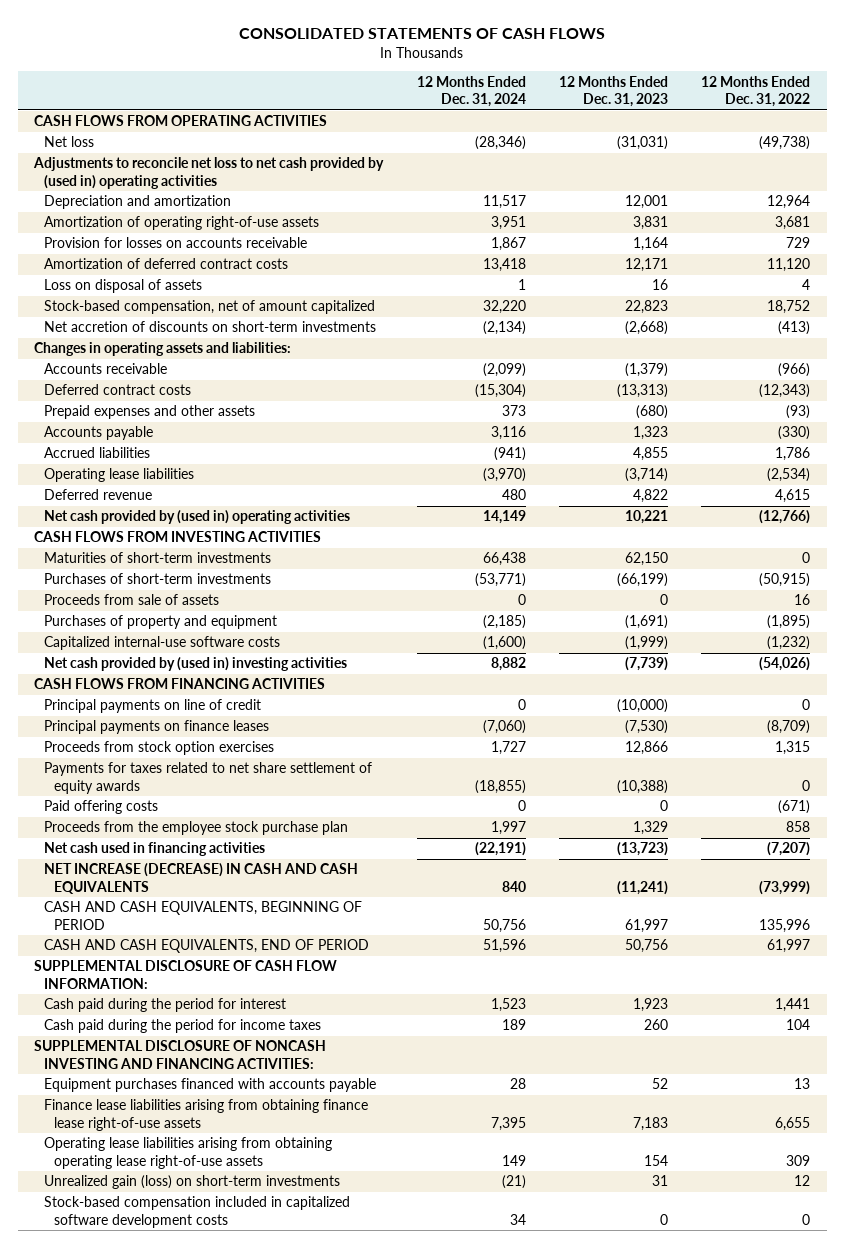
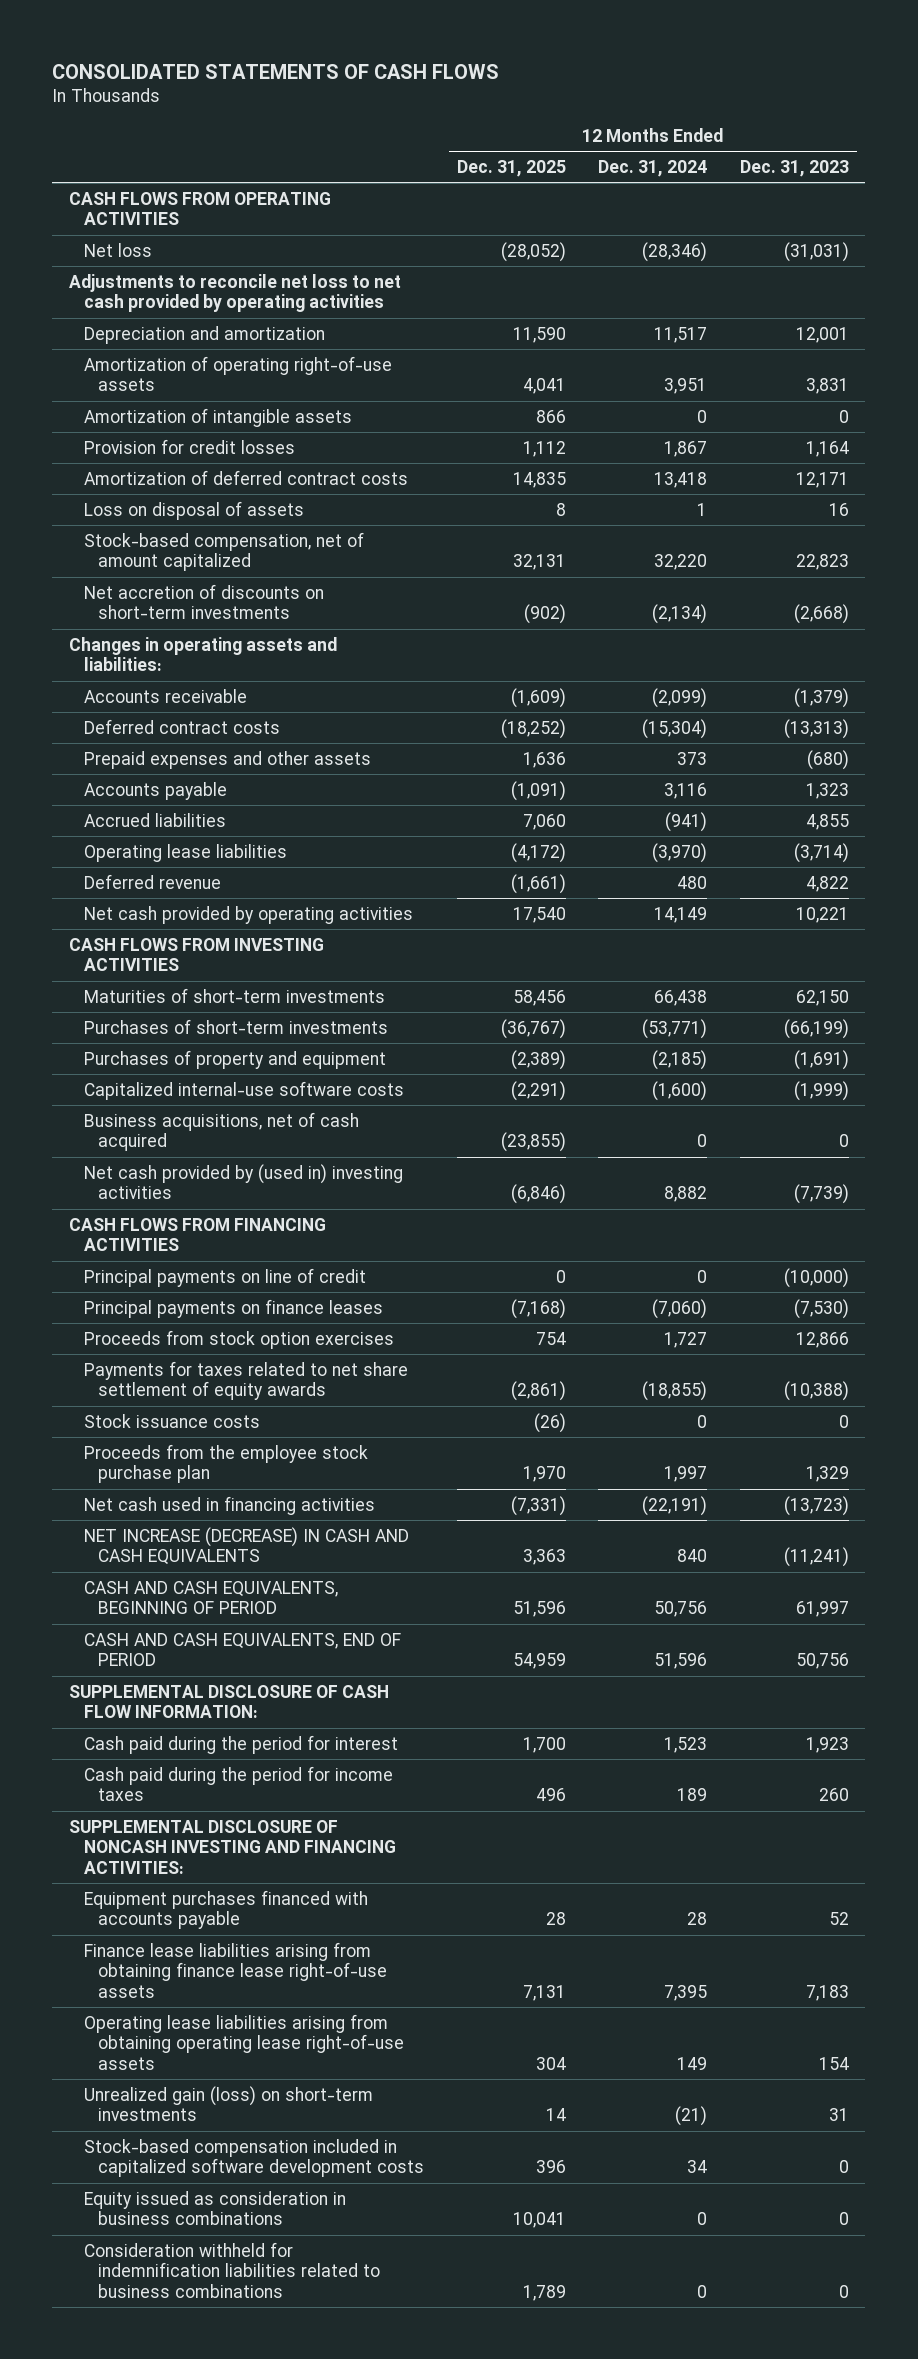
- | 12 Months Ended Dec. 31, 2024 | 12 Months Ended Dec. 31, 2023 | 12 Months Ended Dec. 31, 2022
+ | 12 Months Ended Dec. 31, 2025 | 12 Months Ended Dec. 31, 2024 | 12 Months Ended Dec. 31, 2023
- Adjustments to reconcile net loss to net cash provided by (used in) operating activities
+ Adjustments to reconcile net loss to net cash provided by operating activities
- Provision for losses on accounts receivable | 1,867 | 1,164 | 729
+ Amortization of intangible assets | 866 | 0 | 0
+ Provision for credit losses | 1,112 | 1,867 | 1,164
- Net cash provided by (used in) operating activities | 14,149 | 10,221 | (12,766)
+ Net cash provided by operating activities | 17,540 | 14,149 | 10,221
- Proceeds from sale of assets | 0 | 0 | 16
+ Business acquisitions, net of cash acquired | (23,855) | 0 | 0
- Paid offering costs | 0 | 0 | (671)
+ Stock issuance costs | (26) | 0 | 0
+ Equity issued as consideration in business combinations | 10,041 | 0 | 0
+ Consideration withheld for indemnification liabilities related to business combinations | 1,789 | 0 | 0

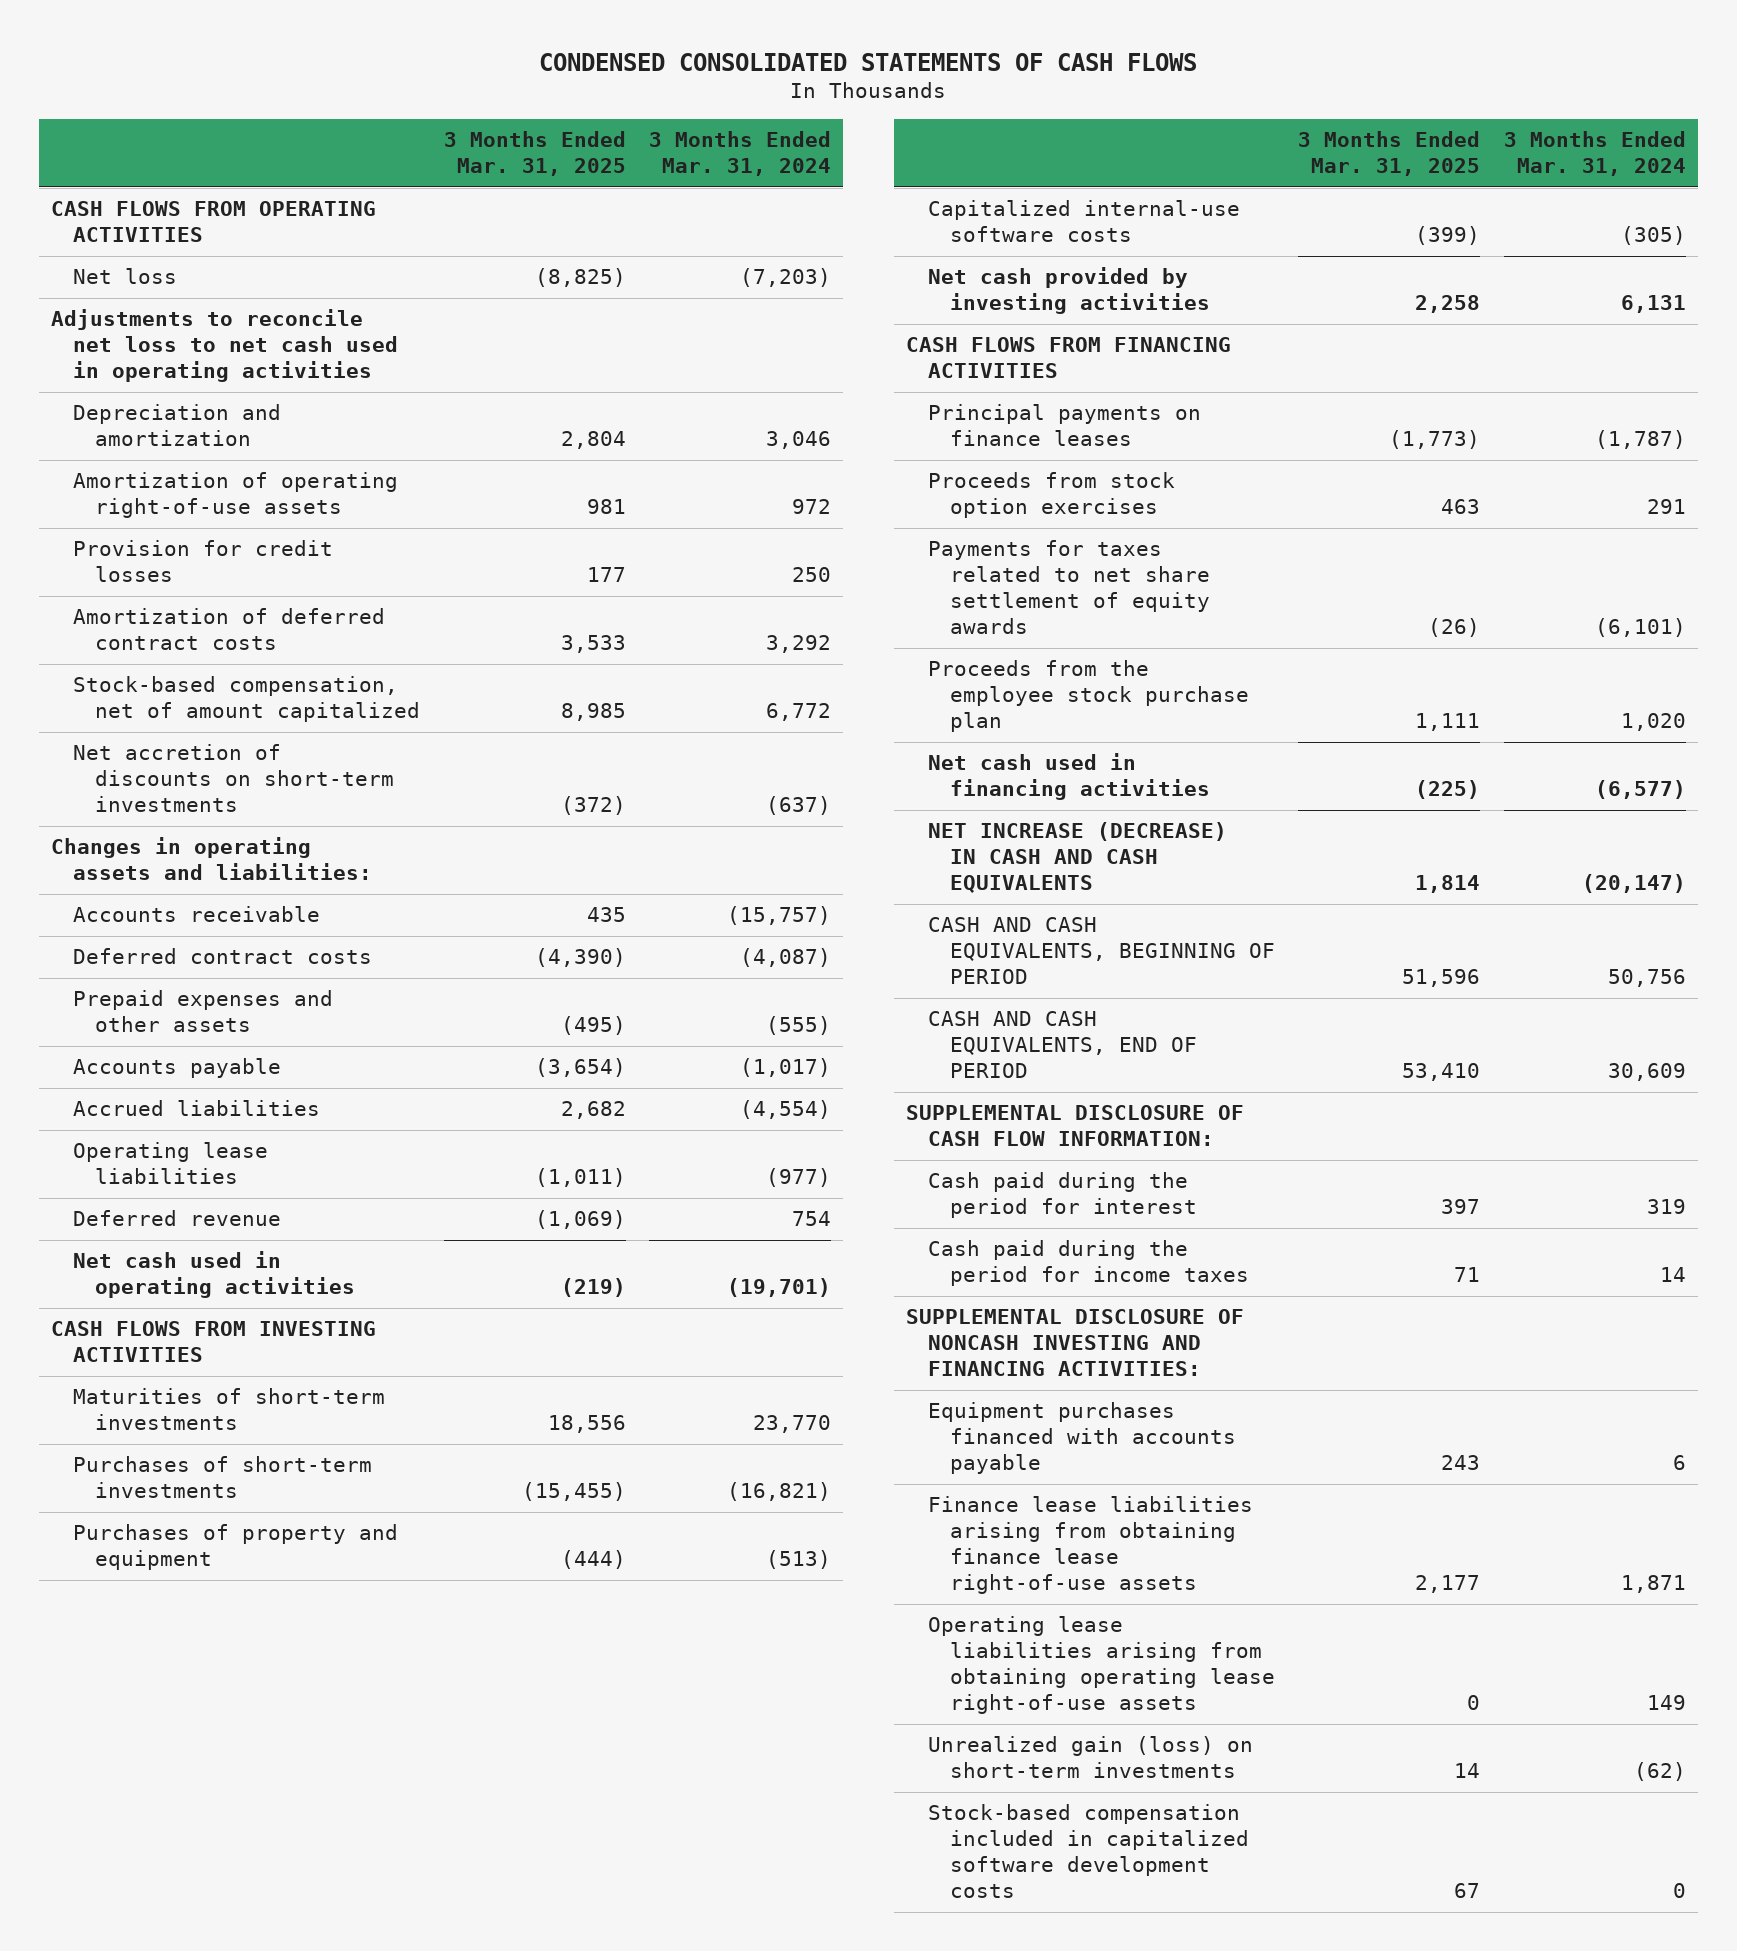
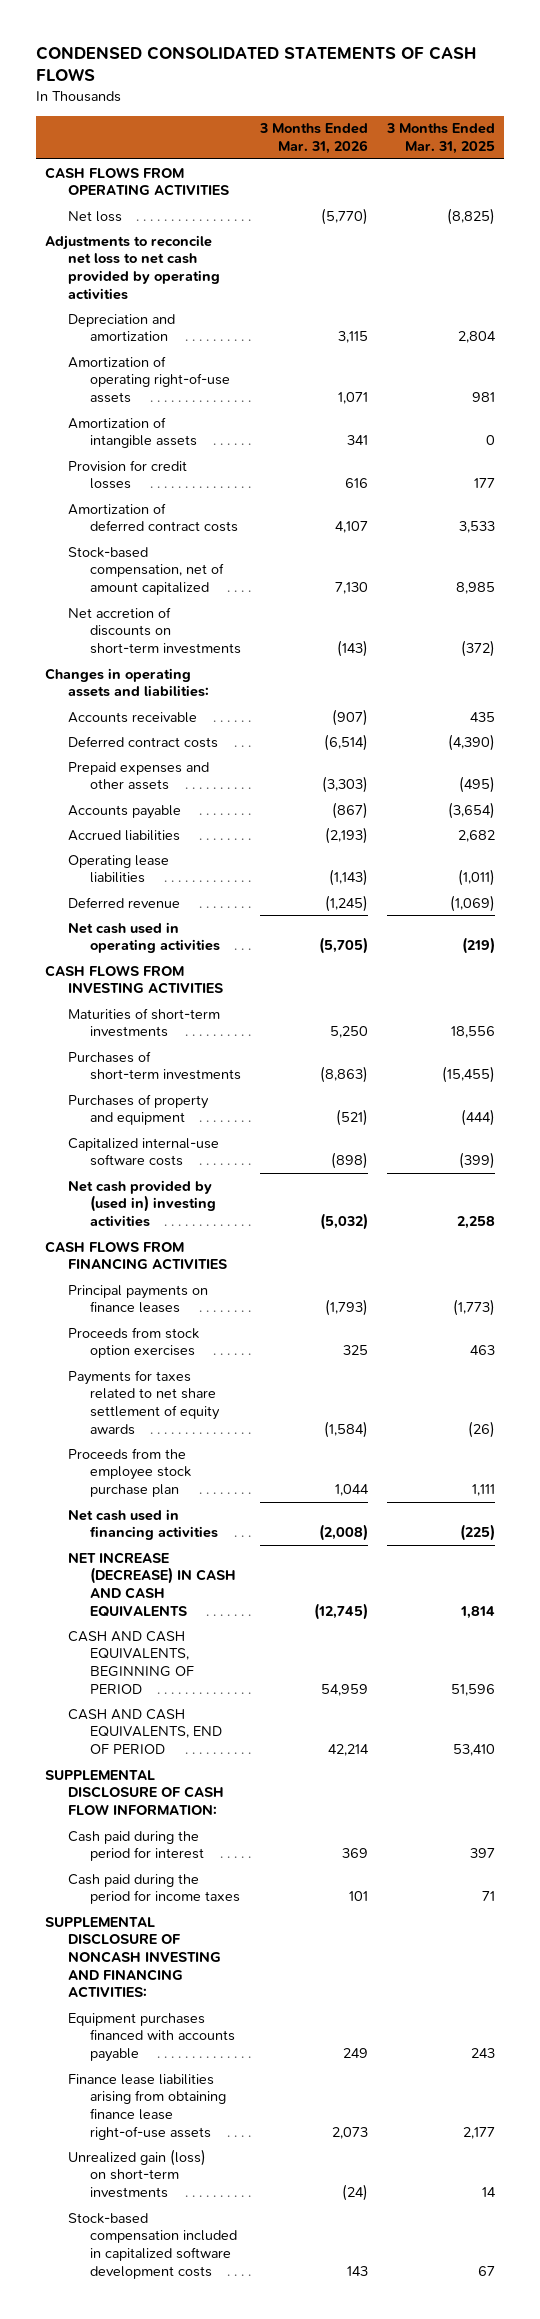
- | 3 Months Ended Mar. 31, 2025 | 3 Months Ended Mar. 31, 2024
+ | 3 Months Ended Mar. 31, 2026 | 3 Months Ended Mar. 31, 2025
- Adjustments to reconcile net loss to net cash used in operating activities
+ Adjustments to reconcile net loss to net cash provided by operating activities
+ Amortization of intangible assets | 341 | 0
- Net cash provided by investing activities | 2,258 | 6,131
+ Net cash provided by (used in) investing activities | (5,032) | 2,258
- Operating lease liabilities arising from obtaining operating lease right-of-use assets | 0 | 149

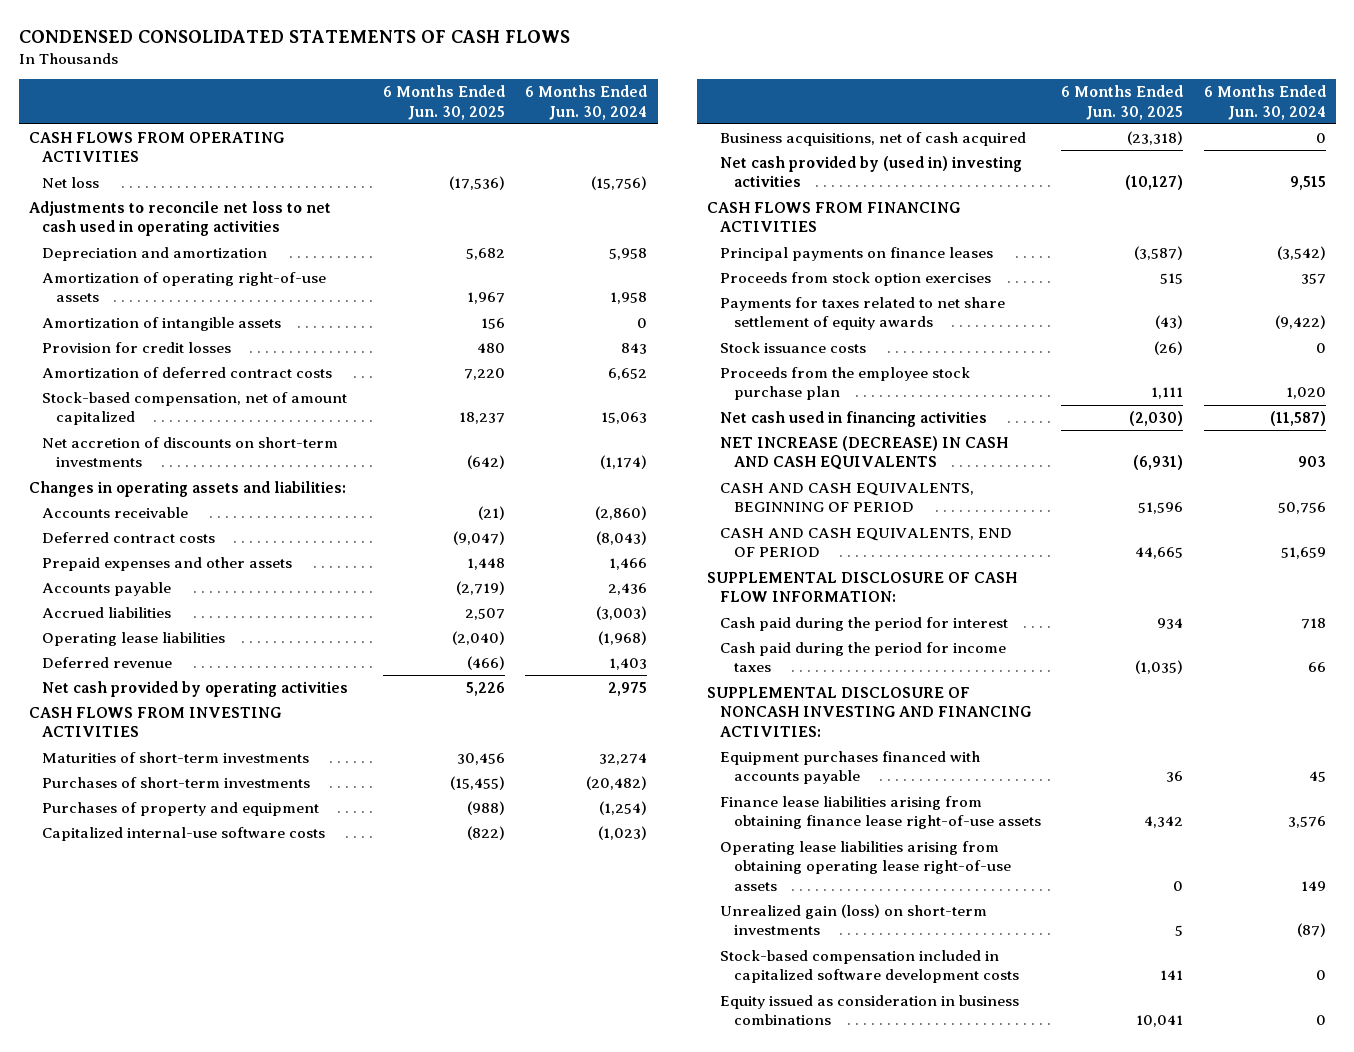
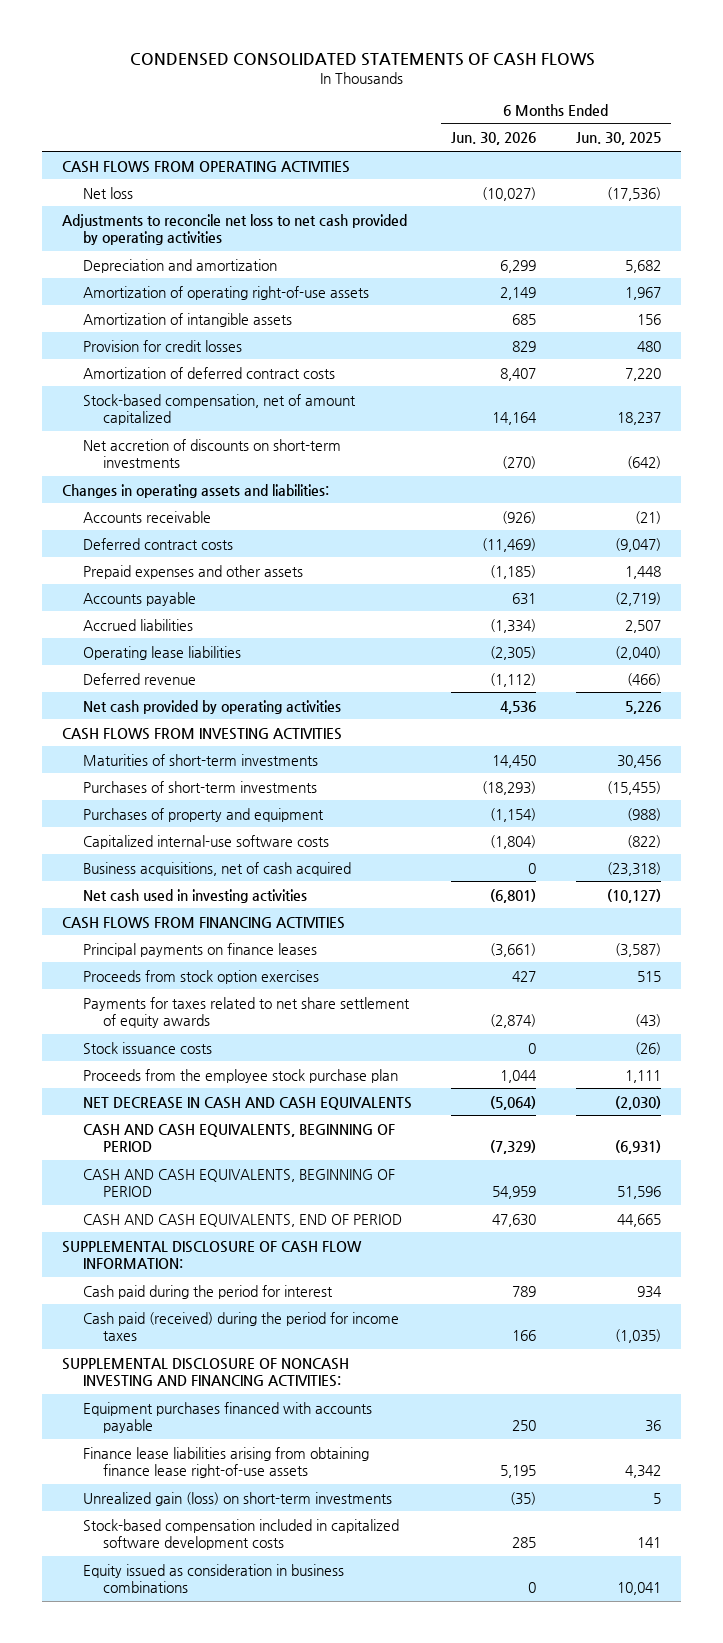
- | 6 Months Ended Jun. 30, 2025 | 6 Months Ended Jun. 30, 2024
+ | 6 Months Ended Jun. 30, 2026 | 6 Months Ended Jun. 30, 2025
- Adjustments to reconcile net loss to net cash used in operating activities
+ Adjustments to reconcile net loss to net cash provided by operating activities
- Net cash provided by (used in) investing activities | (10,127) | 9,515
+ Net cash used in investing activities | (6,801) | (10,127)
- Net cash used in financing activities | (2,030) | (11,587)
- NET INCREASE (DECREASE) IN CASH AND CASH EQUIVALENTS | (6,931) | 903
+ NET DECREASE IN CASH AND CASH EQUIVALENTS | (5,064) | (2,030)
+ CASH AND CASH EQUIVALENTS, BEGINNING OF PERIOD | (7,329) | (6,931)
- Cash paid during the period for income taxes | (1,035) | 66
+ Cash paid (received) during the period for income taxes | 166 | (1,035)
- Operating lease liabilities arising from obtaining operating lease right-of-use assets | 0 | 149

